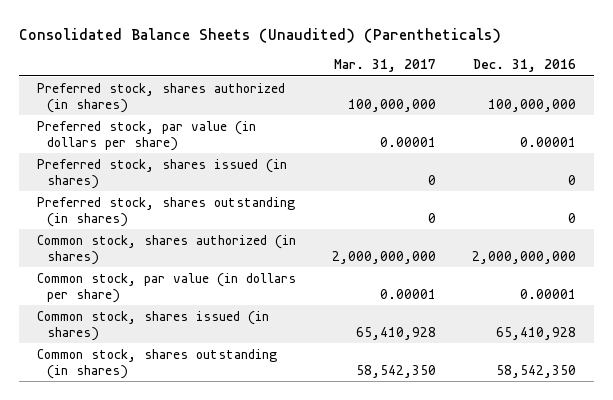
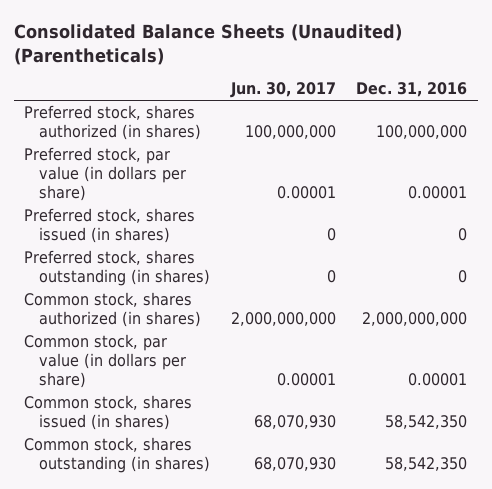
- | Mar. 31, 2017 | Dec. 31, 2016
+ | Jun. 30, 2017 | Dec. 31, 2016
- Common stock, shares issued (in shares) | 65,410,928 | 65,410,928
+ Common stock, shares issued (in shares) | 68,070,930 | 58,542,350

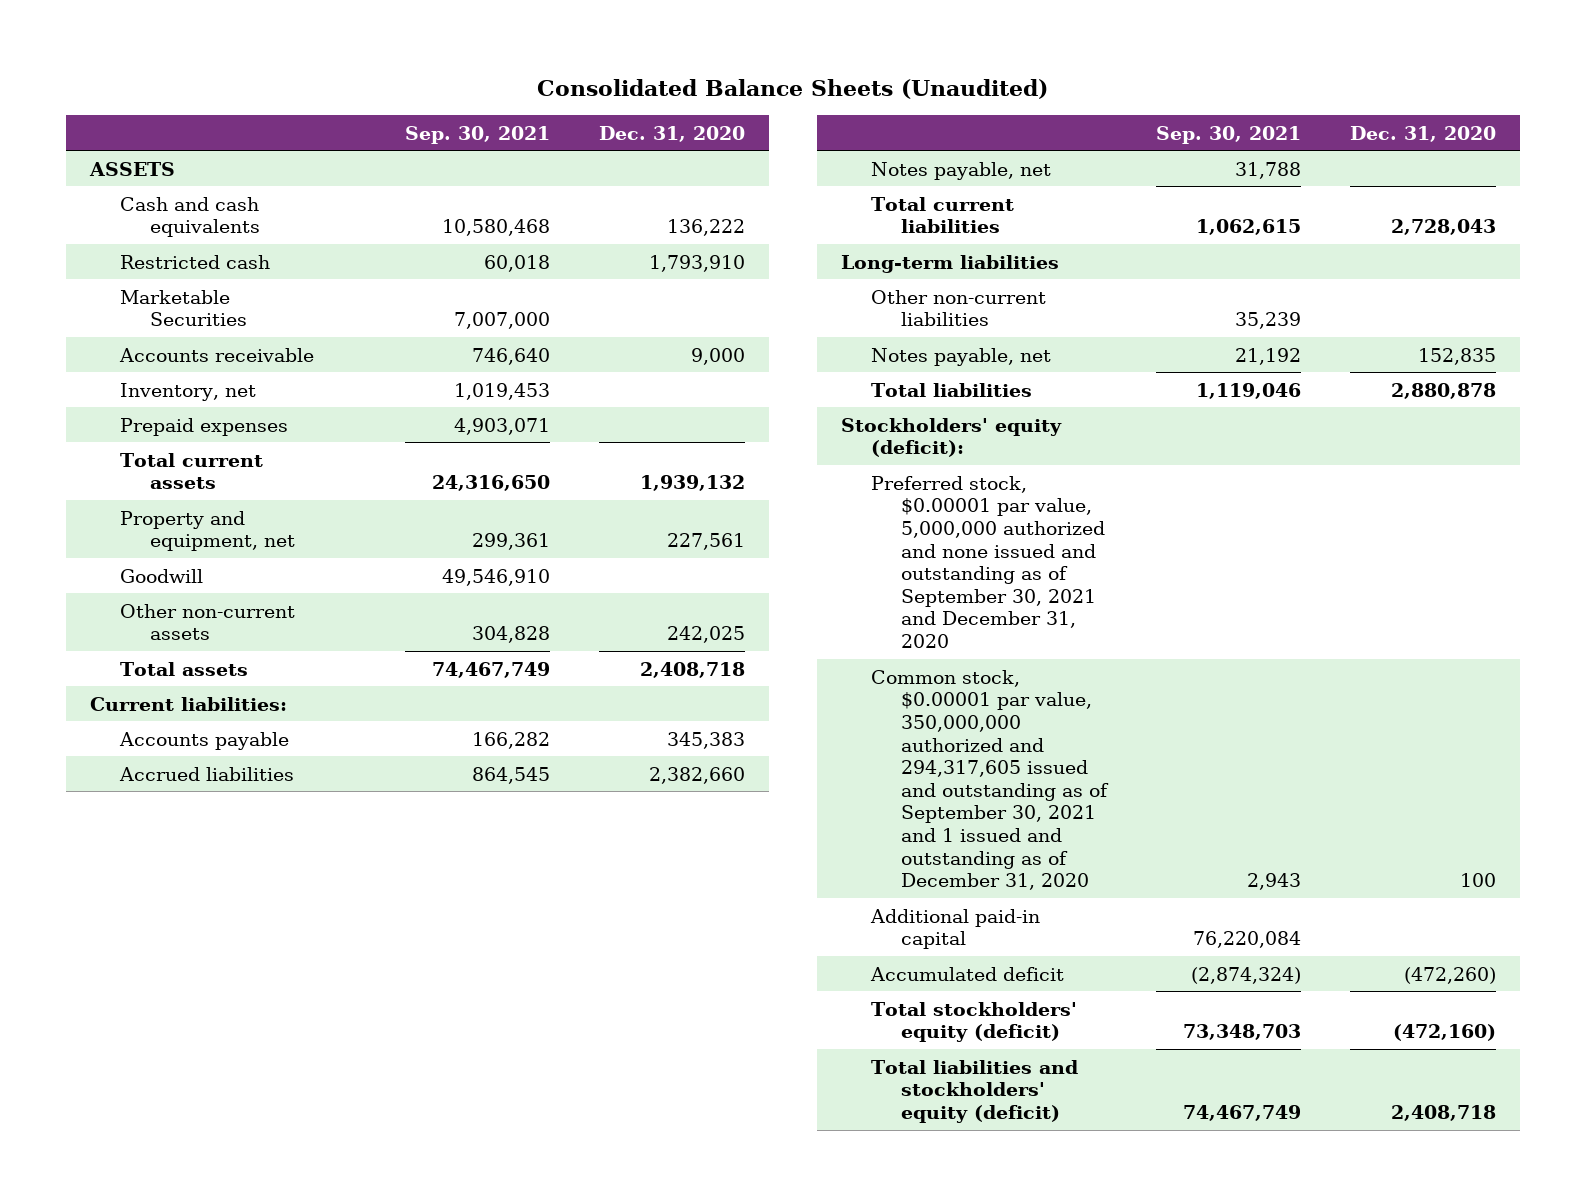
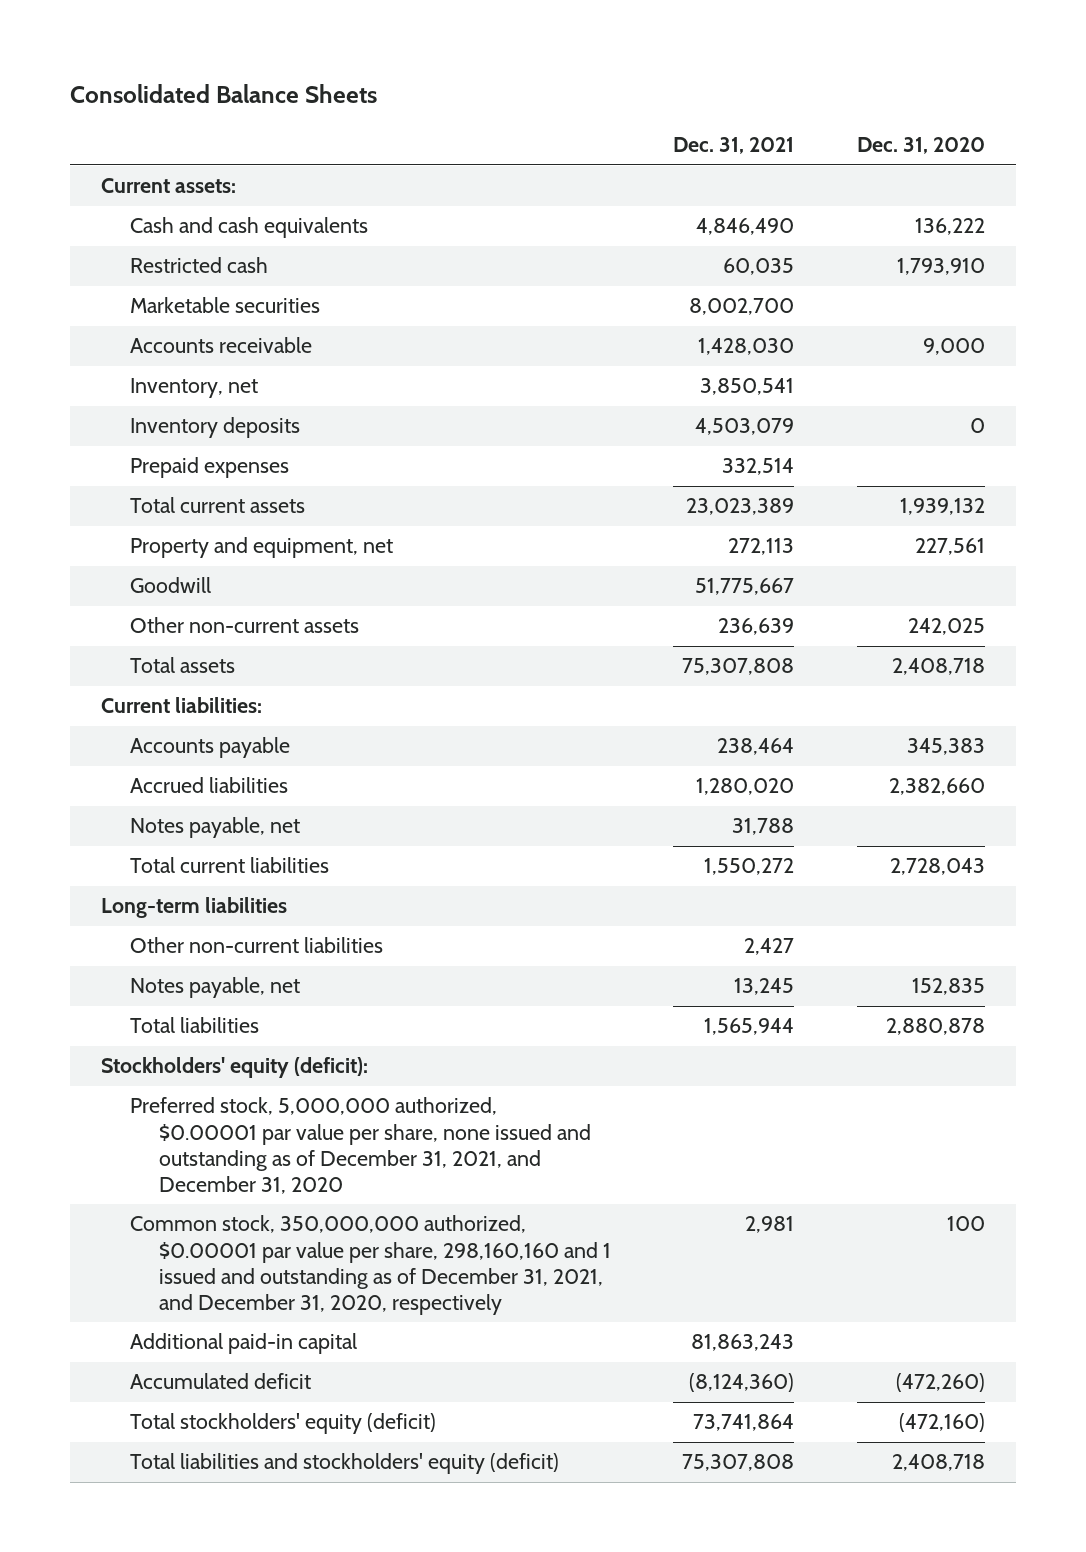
- Consolidated Balance Sheets (Unaudited)
+ Consolidated Balance Sheets
- | Sep. 30, 2021 | Dec. 31, 2020
+ | Dec. 31, 2021 | Dec. 31, 2020
- ASSETS
+ Current assets:
- Marketable Securities | 7,007,000 |
+ Marketable securities | 8,002,700 |
+ Inventory deposits | 4,503,079 | 0
- Preferred stock, $0.00001 par value, 5,000,000 authorized and none issued and outstanding as of September 30, 2021 and December 31, 2020
- Common stock, $0.00001 par value, 350,000,000 authorized and 294,317,605 issued and outstanding as of September 30, 2021 and 1 issued and outstanding as of December 31, 2020 | 2,943 | 100
+ Preferred stock, 5,000,000 authorized, $0.00001 par value per share, none issued and outstanding as of December 31, 2021, and December 31, 2020
+ Common stock, 350,000,000 authorized, $0.00001 par value per share, 298,160,160 and 1 issued and outstanding as of December 31, 2021, and December 31, 2020, respectively | 2,981 | 100

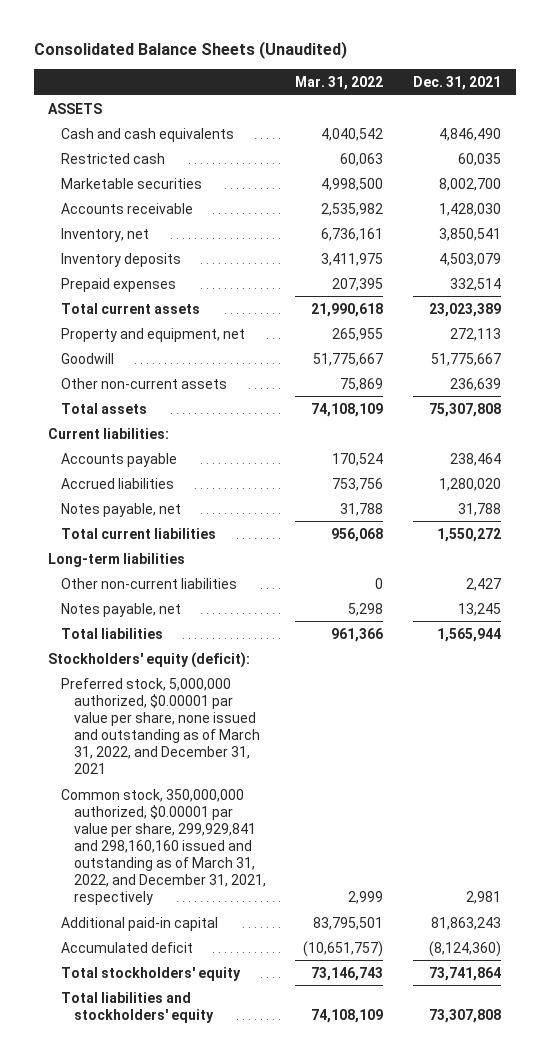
- Consolidated Balance Sheets
+ Consolidated Balance Sheets (Unaudited)
- | Dec. 31, 2021 | Dec. 31, 2020
+ | Mar. 31, 2022 | Dec. 31, 2021
- Current assets:
+ ASSETS
- Preferred stock, 5,000,000 authorized, $0.00001 par value per share, none issued and outstanding as of December 31, 2021, and December 31, 2020
- Common stock, 350,000,000 authorized, $0.00001 par value per share, 298,160,160 and 1 issued and outstanding as of December 31, 2021, and December 31, 2020, respectively | 2,981 | 100
+ Preferred stock, 5,000,000 authorized, $0.00001 par value per share, none issued and outstanding as of March 31, 2022, and December 31, 2021
+ Common stock, 350,000,000 authorized, $0.00001 par value per share, 299,929,841 and 298,160,160 issued and outstanding as of March 31, 2022, and December 31, 2021, respectively | 2,999 | 2,981
- Total stockholders' equity (deficit) | 73,741,864 | (472,160)
- Total liabilities and stockholders' equity (deficit) | 75,307,808 | 2,408,718
+ Total stockholders' equity | 73,146,743 | 73,741,864
+ Total liabilities and stockholders' equity | 74,108,109 | 73,307,808

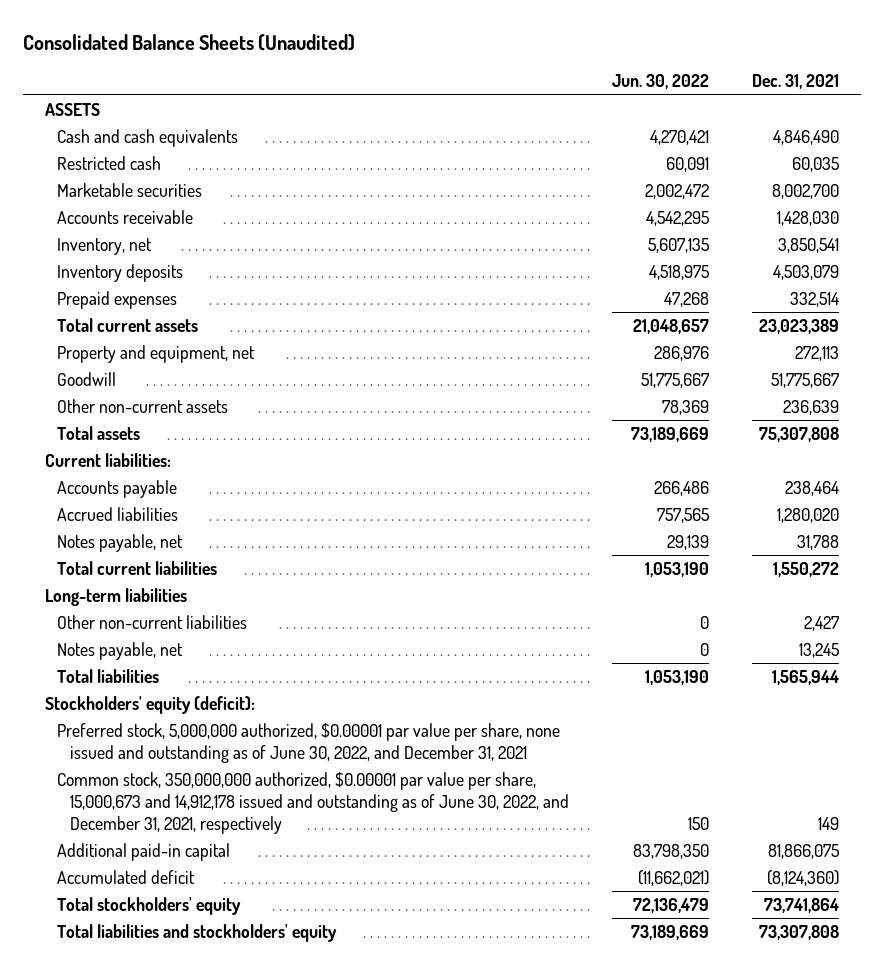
- | Mar. 31, 2022 | Dec. 31, 2021
+ | Jun. 30, 2022 | Dec. 31, 2021
- Preferred stock, 5,000,000 authorized, $0.00001 par value per share, none issued and outstanding as of March 31, 2022, and December 31, 2021
- Common stock, 350,000,000 authorized, $0.00001 par value per share, 299,929,841 and 298,160,160 issued and outstanding as of March 31, 2022, and December 31, 2021, respectively | 2,999 | 2,981
- Additional paid-in capital | 83,795,501 | 81,863,243
+ Preferred stock, 5,000,000 authorized, $0.00001 par value per share, none issued and outstanding as of June 30, 2022, and December 31, 2021
+ Common stock, 350,000,000 authorized, $0.00001 par value per share, 15,000,673 and 14,912,178 issued and outstanding as of June 30, 2022, and December 31, 2021, respectively | 150 | 149
+ Additional paid-in capital | 83,798,350 | 81,866,075

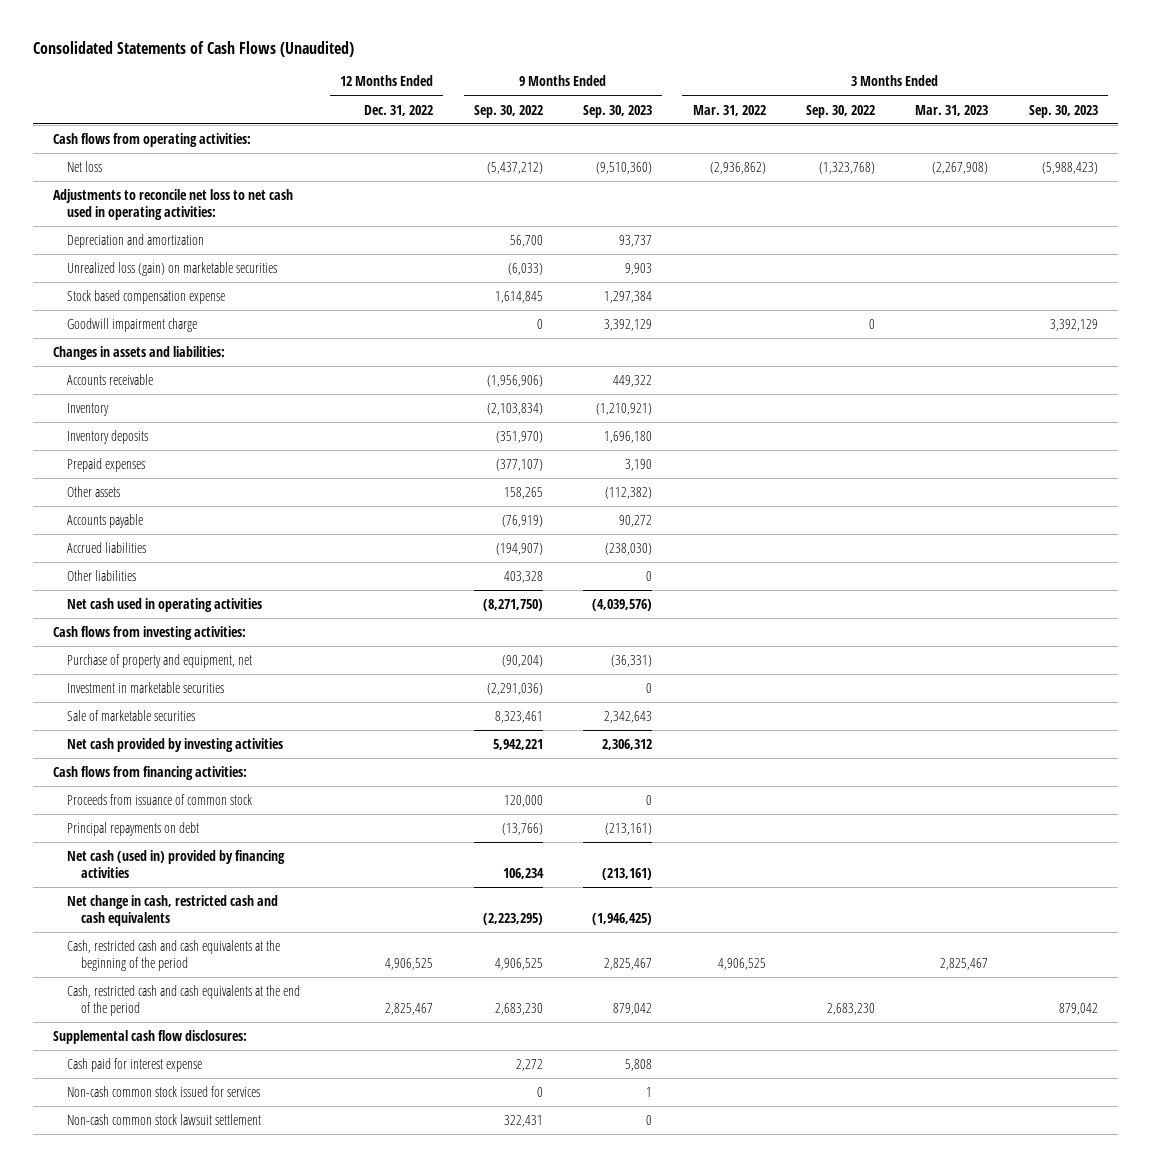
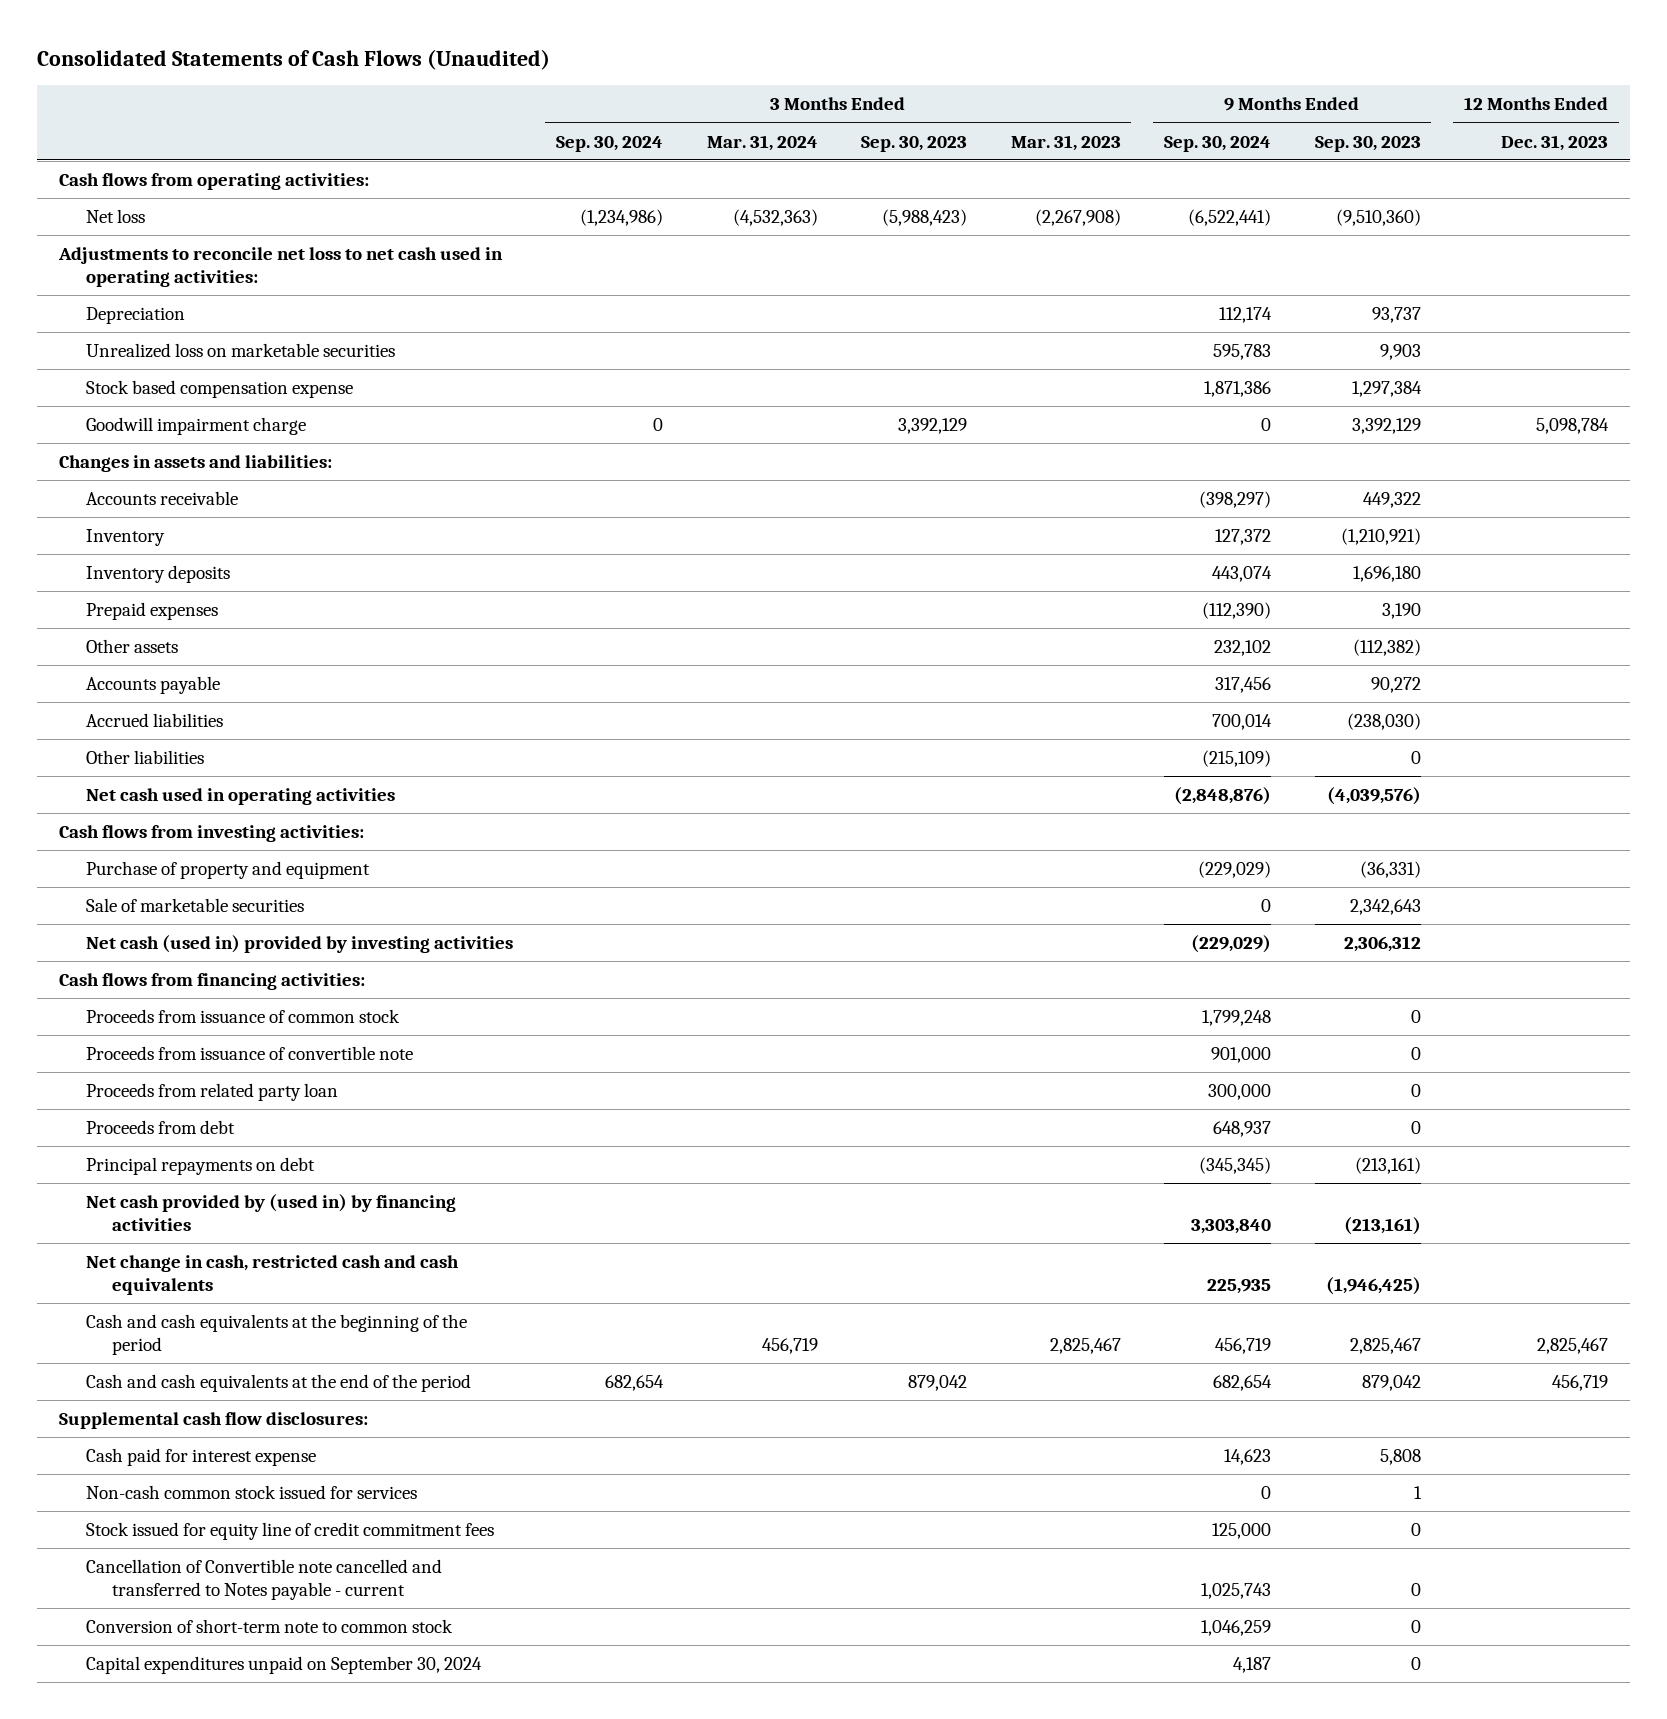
- | 12 Months Ended Dec. 31, 2022 | 9 Months Ended Sep. 30, 2022 | 9 Months Ended Sep. 30, 2023 | 3 Months Ended Mar. 31, 2022 | 3 Months Ended Sep. 30, 2022 | 3 Months Ended Mar. 31, 2023 | 3 Months Ended Sep. 30, 2023
+ | 3 Months Ended Sep. 30, 2024 | 3 Months Ended Mar. 31, 2024 | 3 Months Ended Sep. 30, 2023 | 3 Months Ended Mar. 31, 2023 | 9 Months Ended Sep. 30, 2024 | 9 Months Ended Sep. 30, 2023 | 12 Months Ended Dec. 31, 2023
- Depreciation and amortization | | 56,700 | 93,737 | | | |
- Unrealized loss (gain) on marketable securities | | (6,033) | 9,903 | | | |
+ Depreciation | | | | | 112,174 | 93,737 |
+ Unrealized loss on marketable securities | | | | | 595,783 | 9,903 |
- Purchase of property and equipment, net | | (90,204) | (36,331) | | | |
- Investment in marketable securities | | (2,291,036) | 0 | | | |
+ Purchase of property and equipment | | | | | (229,029) | (36,331) |
- Net cash provided by investing activities | | 5,942,221 | 2,306,312 | | | |
+ Net cash (used in) provided by investing activities | | | | | (229,029) | 2,306,312 |
+ Proceeds from issuance of convertible note | | | | | 901,000 | 0 |
+ Proceeds from related party loan | | | | | 300,000 | 0 |
+ Proceeds from debt | | | | | 648,937 | 0 |
- Net cash (used in) provided by financing activities | | 106,234 | (213,161) | | | |
+ Net cash provided by (used in) by financing activities | | | | | 3,303,840 | (213,161) |
- Cash, restricted cash and cash equivalents at the beginning of the period | 4,906,525 | 4,906,525 | 2,825,467 | 4,906,525 | | 2,825,467 |
- Cash, restricted cash and cash equivalents at the end of the period | 2,825,467 | 2,683,230 | 879,042 | | 2,683,230 | | 879,042
+ Cash and cash equivalents at the beginning of the period | | 456,719 | | 2,825,467 | 456,719 | 2,825,467 | 2,825,467
+ Cash and cash equivalents at the end of the period | 682,654 | | 879,042 | | 682,654 | 879,042 | 456,719
- Non-cash common stock lawsuit settlement | | 322,431 | 0 | | | |
+ Stock issued for equity line of credit commitment fees | | | | | 125,000 | 0 |
+ Cancellation of Convertible note cancelled and transferred to Notes payable - current | | | | | 1,025,743 | 0 |
+ Conversion of short-term note to common stock | | | | | 1,046,259 | 0 |
+ Capital expenditures unpaid on September 30, 2024 | | | | | 4,187 | 0 |

